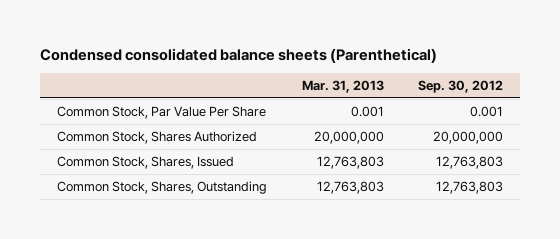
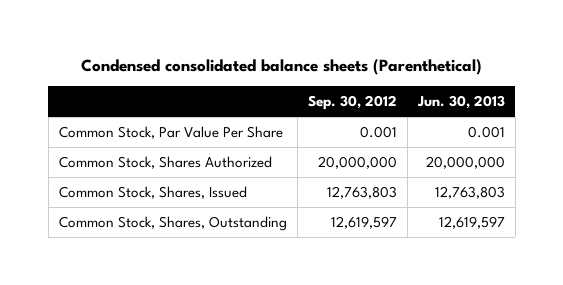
- | Mar. 31, 2013 | Sep. 30, 2012
+ | Sep. 30, 2012 | Jun. 30, 2013
- Common Stock, Shares, Outstanding | 12,763,803 | 12,763,803
+ Common Stock, Shares, Outstanding | 12,619,597 | 12,619,597

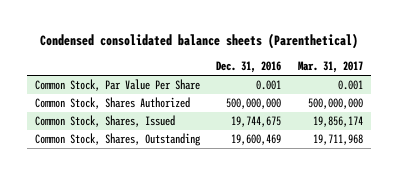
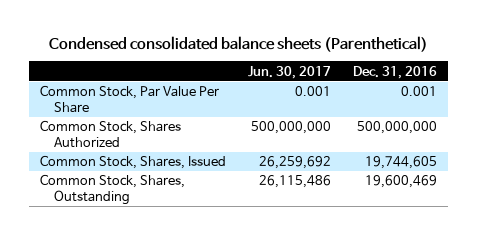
- | Dec. 31, 2016 | Mar. 31, 2017
+ | Jun. 30, 2017 | Dec. 31, 2016
- Common Stock, Shares, Issued | 19,744,675 | 19,856,174
+ Common Stock, Shares, Issued | 26,259,692 | 19,744,605

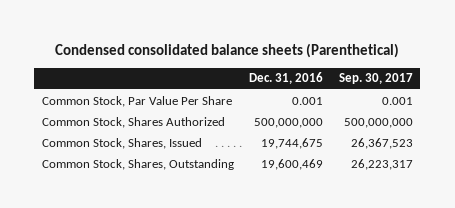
- | Jun. 30, 2017 | Dec. 31, 2016
+ | Dec. 31, 2016 | Sep. 30, 2017
- Common Stock, Shares, Issued | 26,259,692 | 19,744,605
+ Common Stock, Shares, Issued | 19,744,675 | 26,367,523

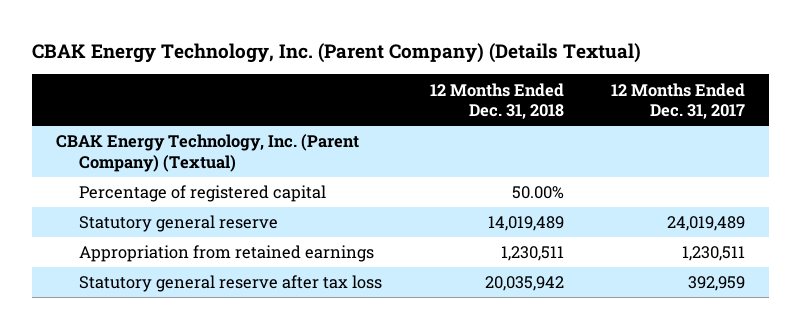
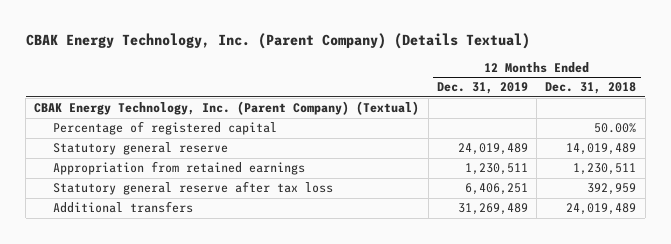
- | 12 Months Ended Dec. 31, 2018 | 12 Months Ended Dec. 31, 2017
+ | 12 Months Ended Dec. 31, 2019 | 12 Months Ended Dec. 31, 2018
- Statutory general reserve after tax loss | 20,035,942 | 392,959
+ Statutory general reserve after tax loss | 6,406,251 | 392,959
+ Additional transfers | 31,269,489 | 24,019,489

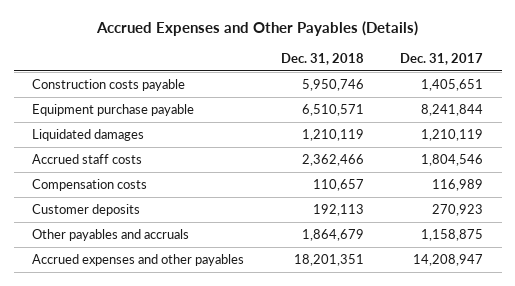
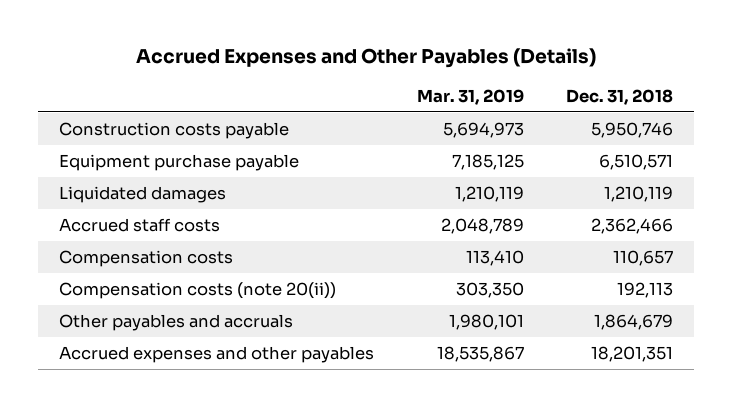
- | Dec. 31, 2018 | Dec. 31, 2017
+ | Mar. 31, 2019 | Dec. 31, 2018
- Customer deposits | 192,113 | 270,923
+ Compensation costs (note 20(ii)) | 303,350 | 192,113

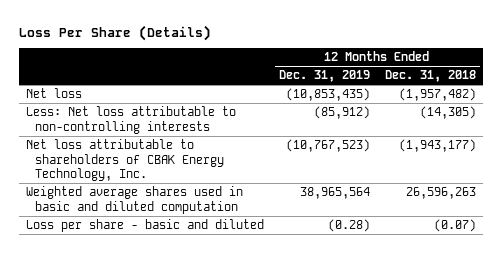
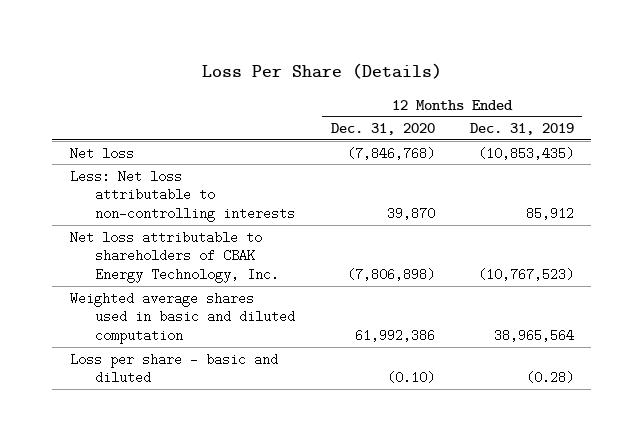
- | 12 Months Ended Dec. 31, 2019 | 12 Months Ended Dec. 31, 2018
+ | 12 Months Ended Dec. 31, 2020 | 12 Months Ended Dec. 31, 2019
- Less: Net loss attributable to non-controlling interests | (85,912) | (14,305)
+ Less: Net loss attributable to non-controlling interests | 39,870 | 85,912

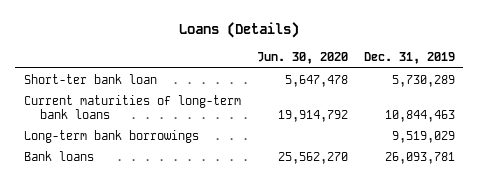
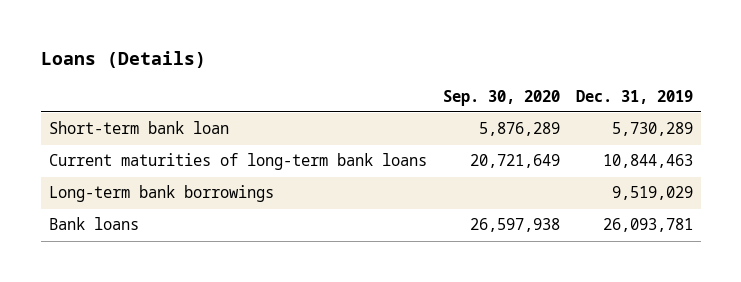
- | Jun. 30, 2020 | Dec. 31, 2019
+ | Sep. 30, 2020 | Dec. 31, 2019
- Short-ter bank loan | 5,647,478 | 5,730,289
+ Short-term bank loan | 5,876,289 | 5,730,289

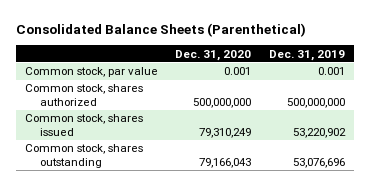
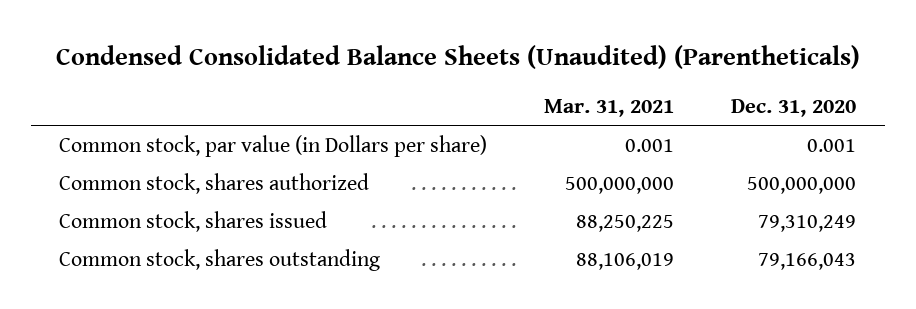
- Consolidated Balance Sheets (Parenthetical)
+ Condensed Consolidated Balance Sheets (Unaudited) (Parentheticals)
- | Dec. 31, 2020 | Dec. 31, 2019
+ | Mar. 31, 2021 | Dec. 31, 2020
- Common stock, par value | 0.001 | 0.001
+ Common stock, par value (in Dollars per share) | 0.001 | 0.001

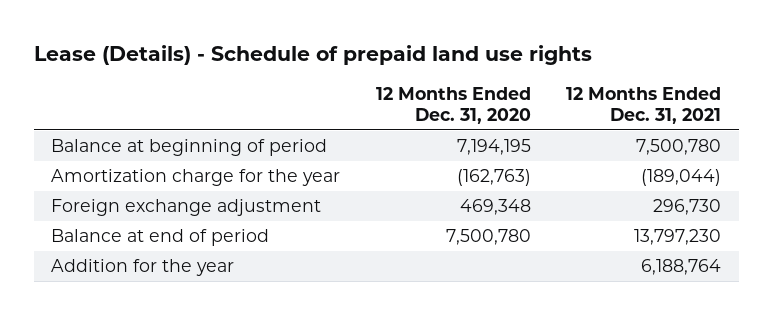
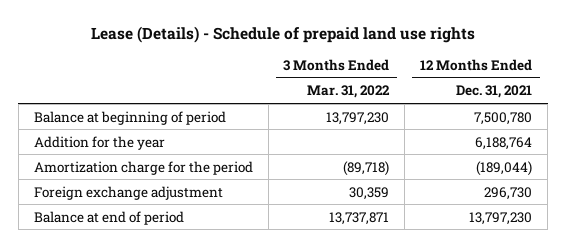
- | 12 Months Ended Dec. 31, 2020 | 12 Months Ended Dec. 31, 2021
+ | 3 Months Ended Mar. 31, 2022 | 12 Months Ended Dec. 31, 2021
- Amortization charge for the year | (162,763) | (189,044)
moved up: Addition for the year | | 6,188,764
+ Amortization charge for the period | (89,718) | (189,044)

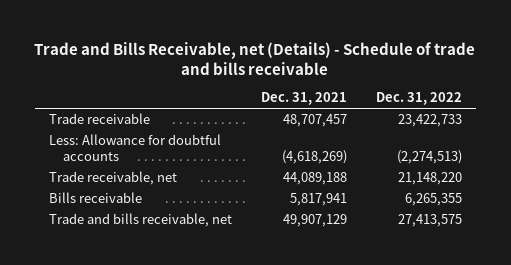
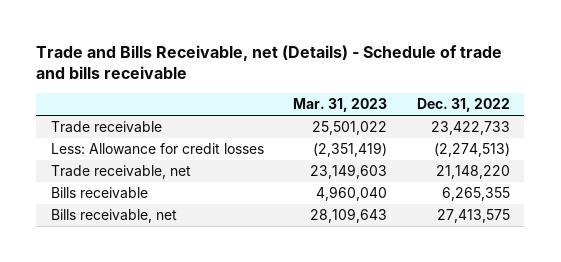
- | Dec. 31, 2021 | Dec. 31, 2022
+ | Mar. 31, 2023 | Dec. 31, 2022
- Less: Allowance for doubtful accounts | (4,618,269) | (2,274,513)
+ Less: Allowance for credit losses | (2,351,419) | (2,274,513)
- Trade and bills receivable, net | 49,907,129 | 27,413,575
+ Bills receivable, net | 28,109,643 | 27,413,575

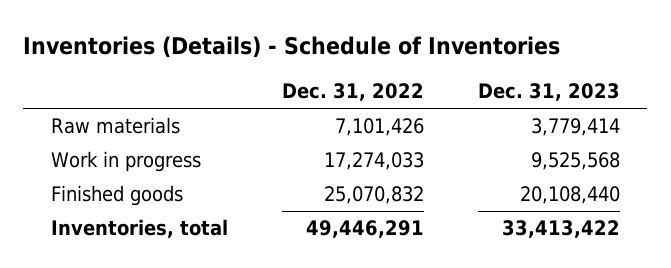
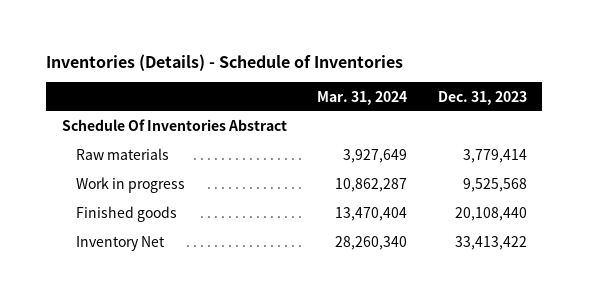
- | Dec. 31, 2022 | Dec. 31, 2023
+ | Mar. 31, 2024 | Dec. 31, 2023
+ Schedule Of Inventories Abstract
- Inventories, total | 49,446,291 | 33,413,422
+ Inventory Net | 28,260,340 | 33,413,422

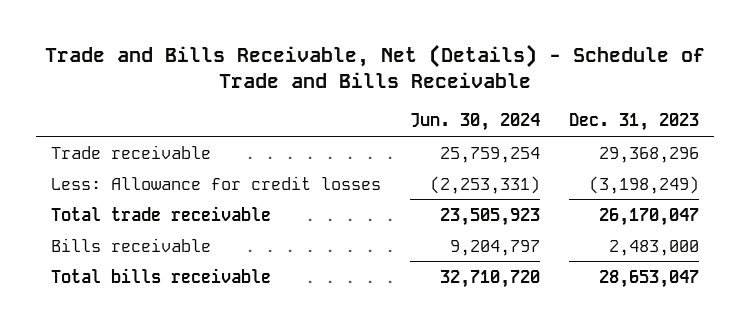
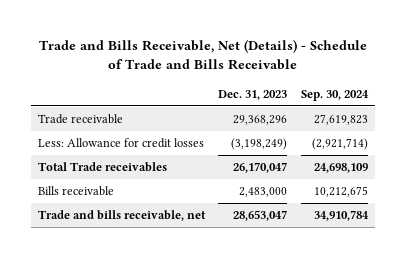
- | Jun. 30, 2024 | Dec. 31, 2023
+ | Dec. 31, 2023 | Sep. 30, 2024
- Total trade receivable | 23,505,923 | 26,170,047
+ Total Trade receivables | 26,170,047 | 24,698,109
- Total bills receivable | 32,710,720 | 28,653,047
+ Trade and bills receivable, net | 28,653,047 | 34,910,784

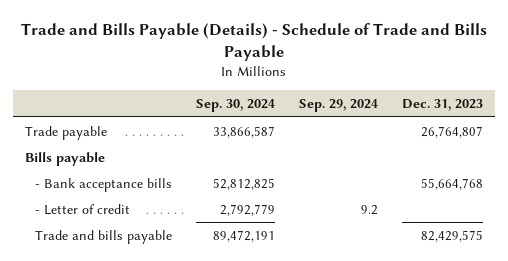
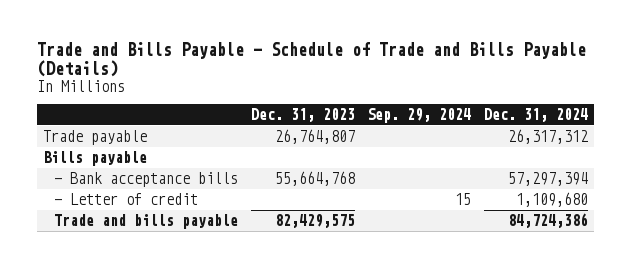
- Trade and Bills Payable (Details) - Schedule of Trade and Bills Payable
+ Trade and Bills Payable - Schedule of Trade and Bills Payable (Details)
- | Sep. 30, 2024 | Sep. 29, 2024 | Dec. 31, 2023
+ | Dec. 31, 2023 | Sep. 29, 2024 | Dec. 31, 2024
- - Letter of credit | 2,792,779 | 9.2 |
+ - Letter of credit | | 15 | 1,109,680

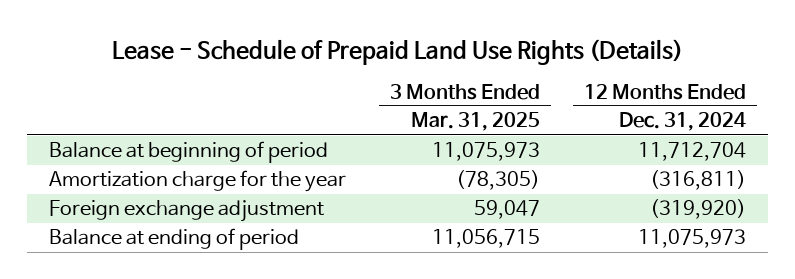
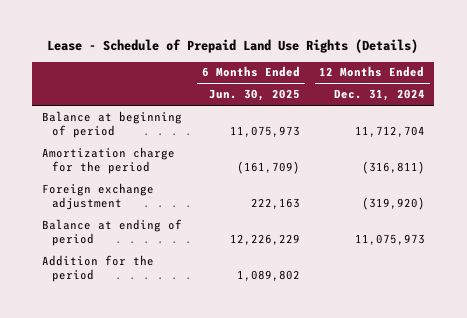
- | 3 Months Ended Mar. 31, 2025 | 12 Months Ended Dec. 31, 2024
+ | 6 Months Ended Jun. 30, 2025 | 12 Months Ended Dec. 31, 2024
- Amortization charge for the year | (78,305) | (316,811)
+ Amortization charge for the period | (161,709) | (316,811)
+ Addition for the period | 1,089,802 |

